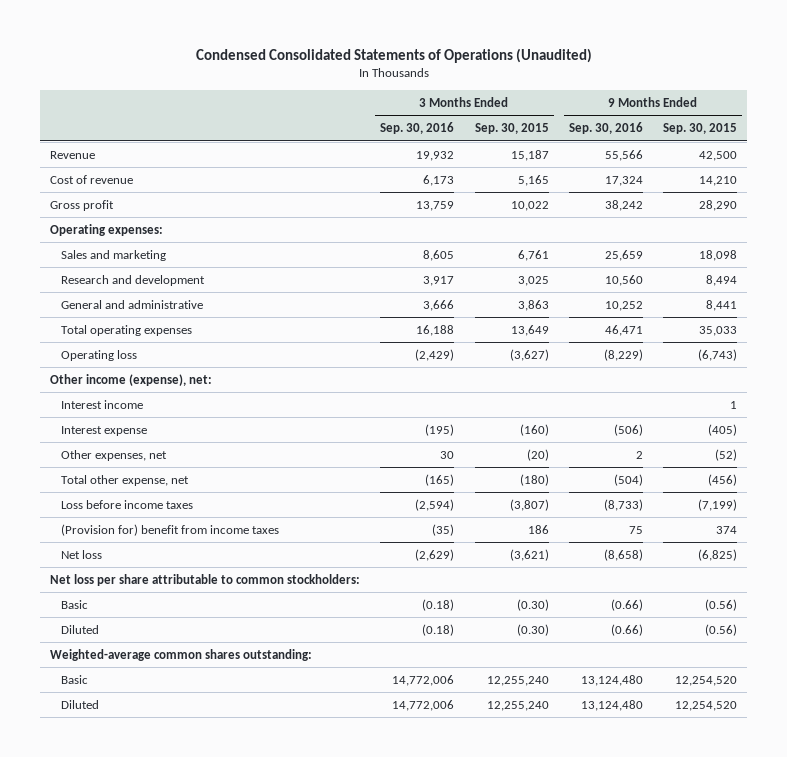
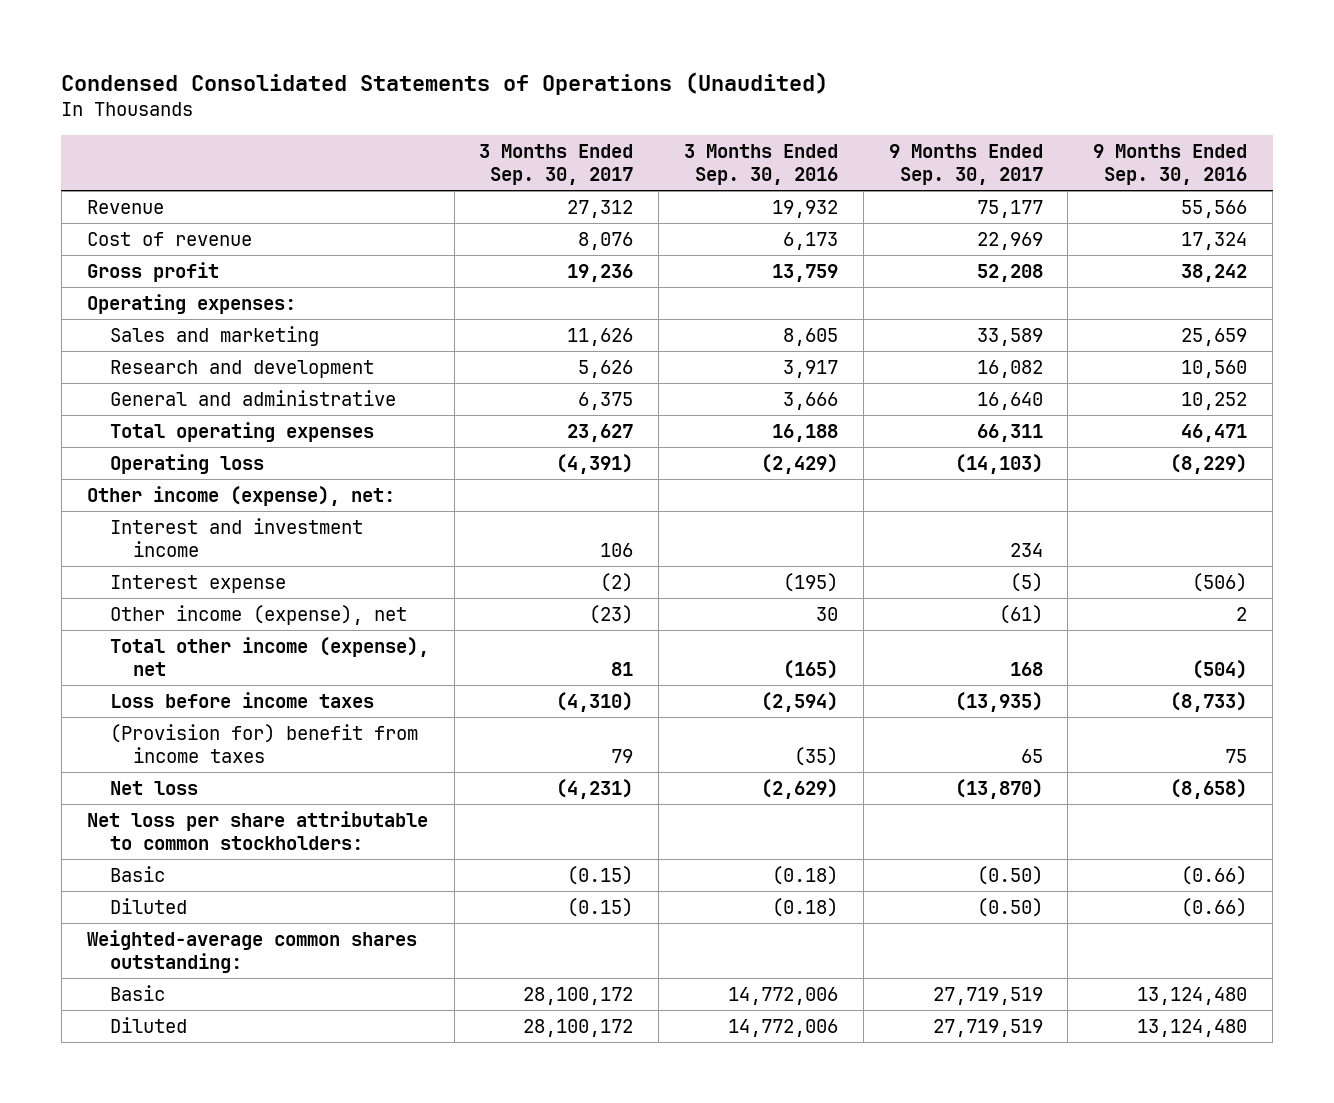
- | 3 Months Ended Sep. 30, 2016 | 3 Months Ended Sep. 30, 2015 | 9 Months Ended Sep. 30, 2016 | 9 Months Ended Sep. 30, 2015
+ | 3 Months Ended Sep. 30, 2017 | 3 Months Ended Sep. 30, 2016 | 9 Months Ended Sep. 30, 2017 | 9 Months Ended Sep. 30, 2016
- Interest income | | | | 1
+ Interest and investment income | 106 | | 234 |
- Other expenses, net | 30 | (20) | 2 | (52)
- Total other expense, net | (165) | (180) | (504) | (456)
+ Other income (expense), net | (23) | 30 | (61) | 2
+ Total other income (expense), net | 81 | (165) | 168 | (504)

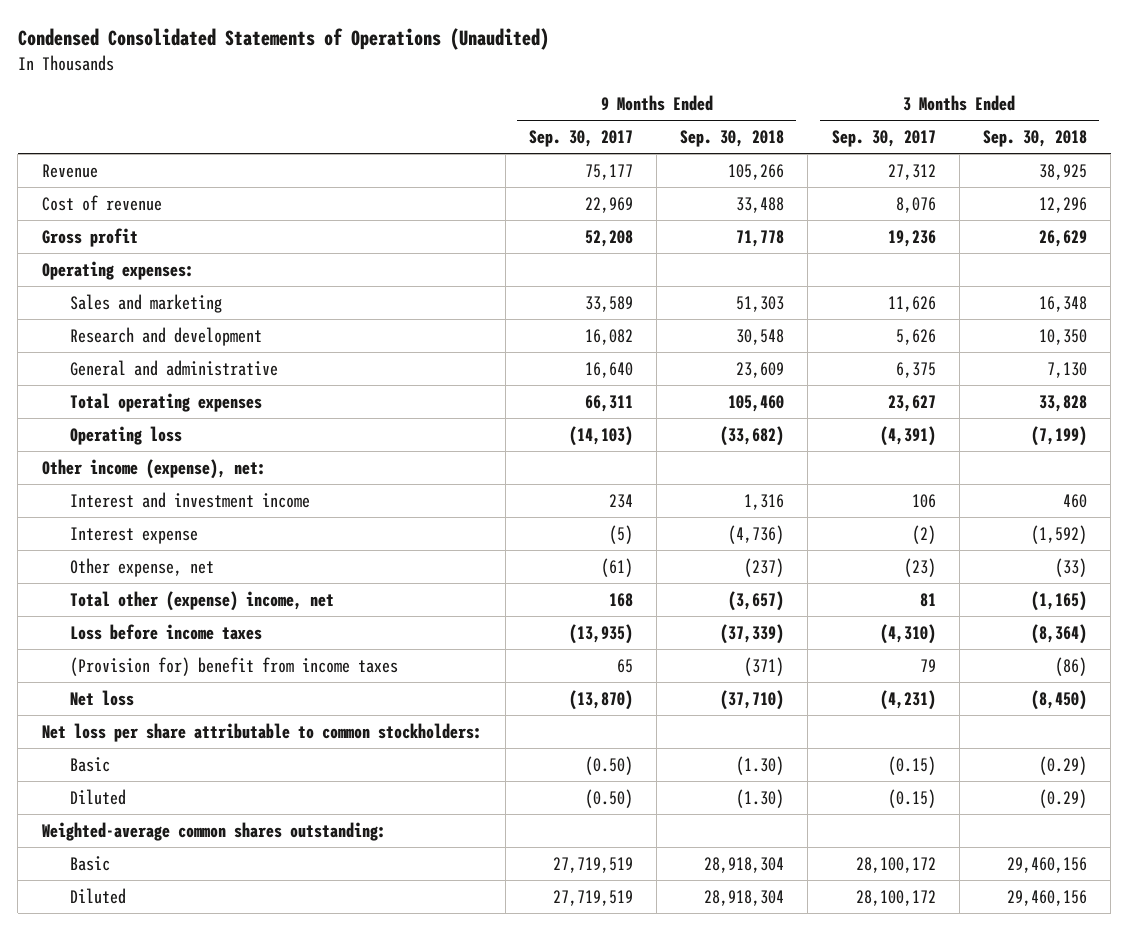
- | 3 Months Ended Sep. 30, 2017 | 3 Months Ended Sep. 30, 2016 | 9 Months Ended Sep. 30, 2017 | 9 Months Ended Sep. 30, 2016
+ | 9 Months Ended Sep. 30, 2017 | 9 Months Ended Sep. 30, 2018 | 3 Months Ended Sep. 30, 2017 | 3 Months Ended Sep. 30, 2018
- Other income (expense), net | (23) | 30 | (61) | 2
- Total other income (expense), net | 81 | (165) | 168 | (504)
+ Other expense, net | (61) | (237) | (23) | (33)
+ Total other (expense) income, net | 168 | (3,657) | 81 | (1,165)

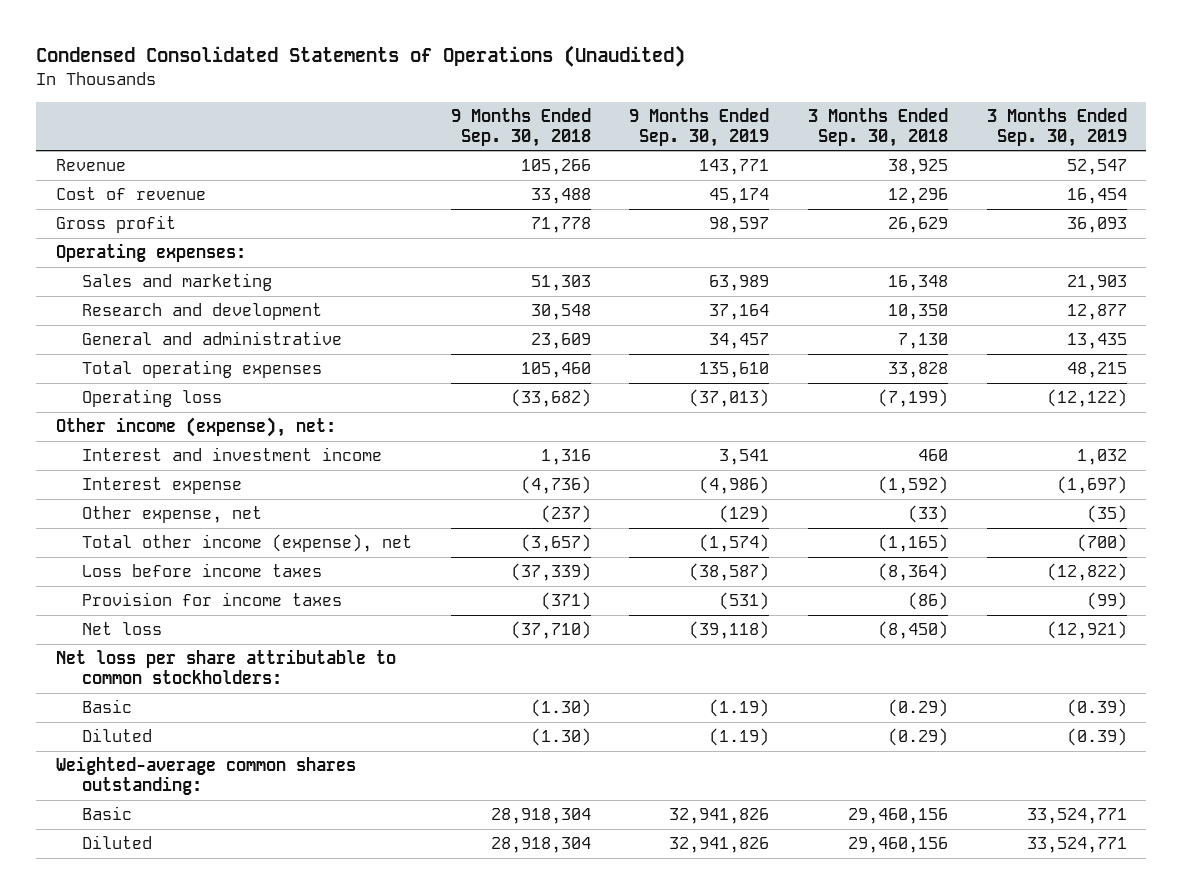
- | 9 Months Ended Sep. 30, 2017 | 9 Months Ended Sep. 30, 2018 | 3 Months Ended Sep. 30, 2017 | 3 Months Ended Sep. 30, 2018
+ | 9 Months Ended Sep. 30, 2018 | 9 Months Ended Sep. 30, 2019 | 3 Months Ended Sep. 30, 2018 | 3 Months Ended Sep. 30, 2019
- Total other (expense) income, net | 168 | (3,657) | 81 | (1,165)
+ Total other income (expense), net | (3,657) | (1,574) | (1,165) | (700)
- (Provision for) benefit from income taxes | 65 | (371) | 79 | (86)
+ Provision for income taxes | (371) | (531) | (86) | (99)

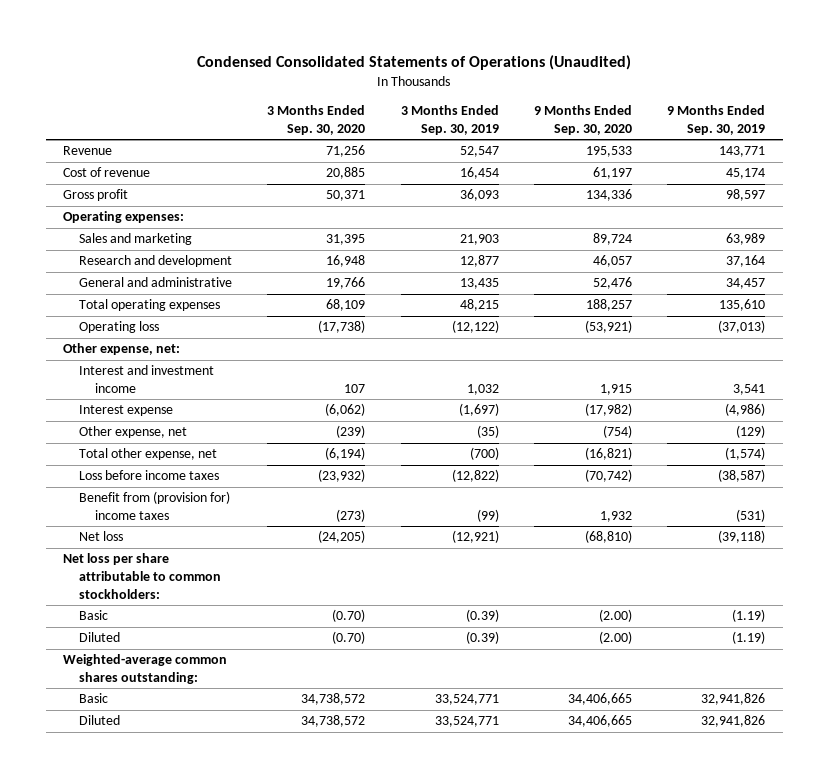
- | 9 Months Ended Sep. 30, 2018 | 9 Months Ended Sep. 30, 2019 | 3 Months Ended Sep. 30, 2018 | 3 Months Ended Sep. 30, 2019
+ | 3 Months Ended Sep. 30, 2020 | 3 Months Ended Sep. 30, 2019 | 9 Months Ended Sep. 30, 2020 | 9 Months Ended Sep. 30, 2019
- Other income (expense), net:
+ Other expense, net:
- Total other income (expense), net | (3,657) | (1,574) | (1,165) | (700)
+ Total other expense, net | (6,194) | (700) | (16,821) | (1,574)
- Provision for income taxes | (371) | (531) | (86) | (99)
+ Benefit from (provision for) income taxes | (273) | (99) | 1,932 | (531)

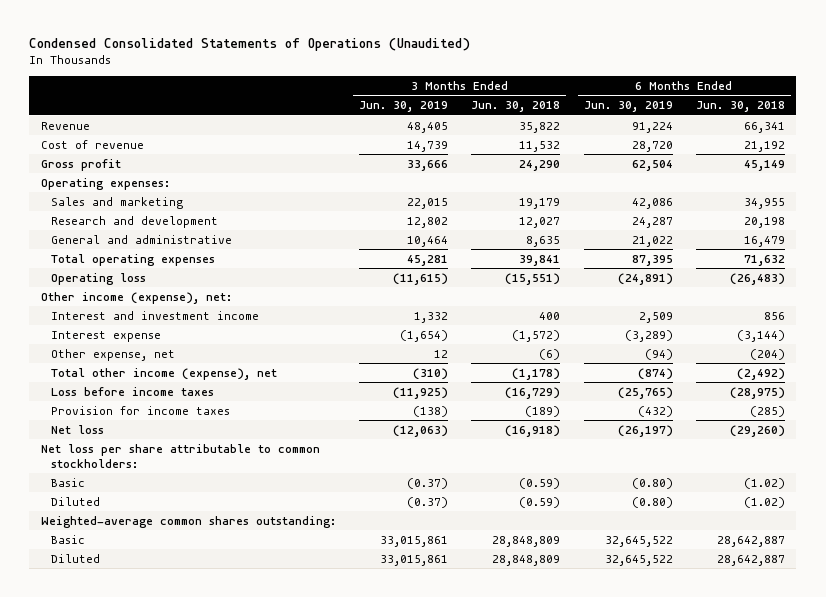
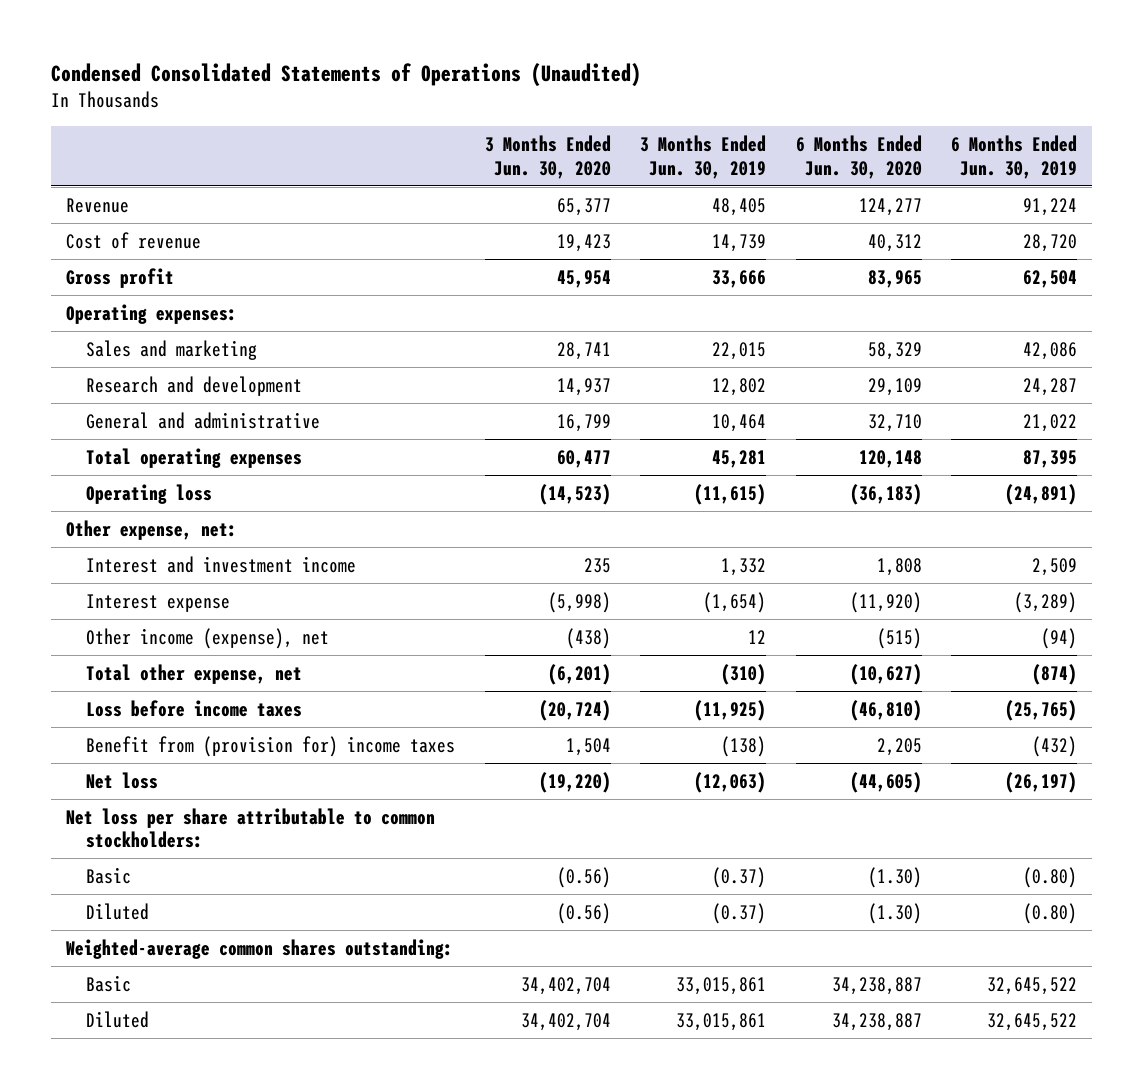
- | 3 Months Ended Jun. 30, 2019 | 3 Months Ended Jun. 30, 2018 | 6 Months Ended Jun. 30, 2019 | 6 Months Ended Jun. 30, 2018
+ | 3 Months Ended Jun. 30, 2020 | 3 Months Ended Jun. 30, 2019 | 6 Months Ended Jun. 30, 2020 | 6 Months Ended Jun. 30, 2019
- Other income (expense), net:
+ Other expense, net:
- Other expense, net | 12 | (6) | (94) | (204)
- Total other income (expense), net | (310) | (1,178) | (874) | (2,492)
+ Other income (expense), net | (438) | 12 | (515) | (94)
+ Total other expense, net | (6,201) | (310) | (10,627) | (874)
- Provision for income taxes | (138) | (189) | (432) | (285)
+ Benefit from (provision for) income taxes | 1,504 | (138) | 2,205 | (432)

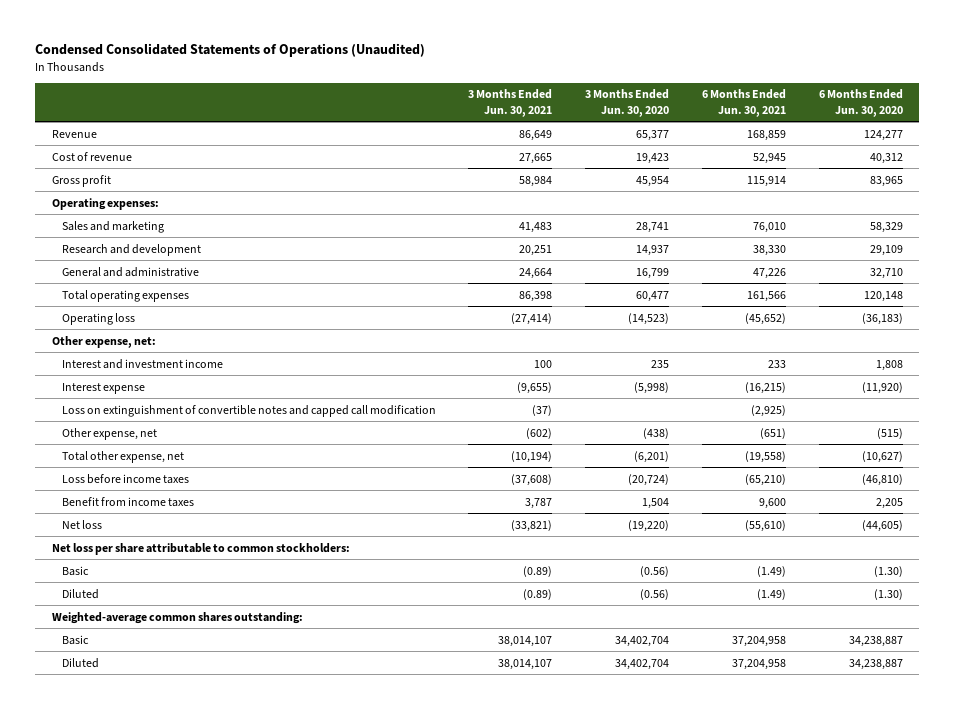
- | 3 Months Ended Jun. 30, 2020 | 3 Months Ended Jun. 30, 2019 | 6 Months Ended Jun. 30, 2020 | 6 Months Ended Jun. 30, 2019
+ | 3 Months Ended Jun. 30, 2021 | 3 Months Ended Jun. 30, 2020 | 6 Months Ended Jun. 30, 2021 | 6 Months Ended Jun. 30, 2020
- Other income (expense), net | (438) | 12 | (515) | (94)
+ Loss on extinguishment of convertible notes and capped call modification | (37) | | (2,925) |
+ Other expense, net | (602) | (438) | (651) | (515)
- Benefit from (provision for) income taxes | 1,504 | (138) | 2,205 | (432)
+ Benefit from income taxes | 3,787 | 1,504 | 9,600 | 2,205

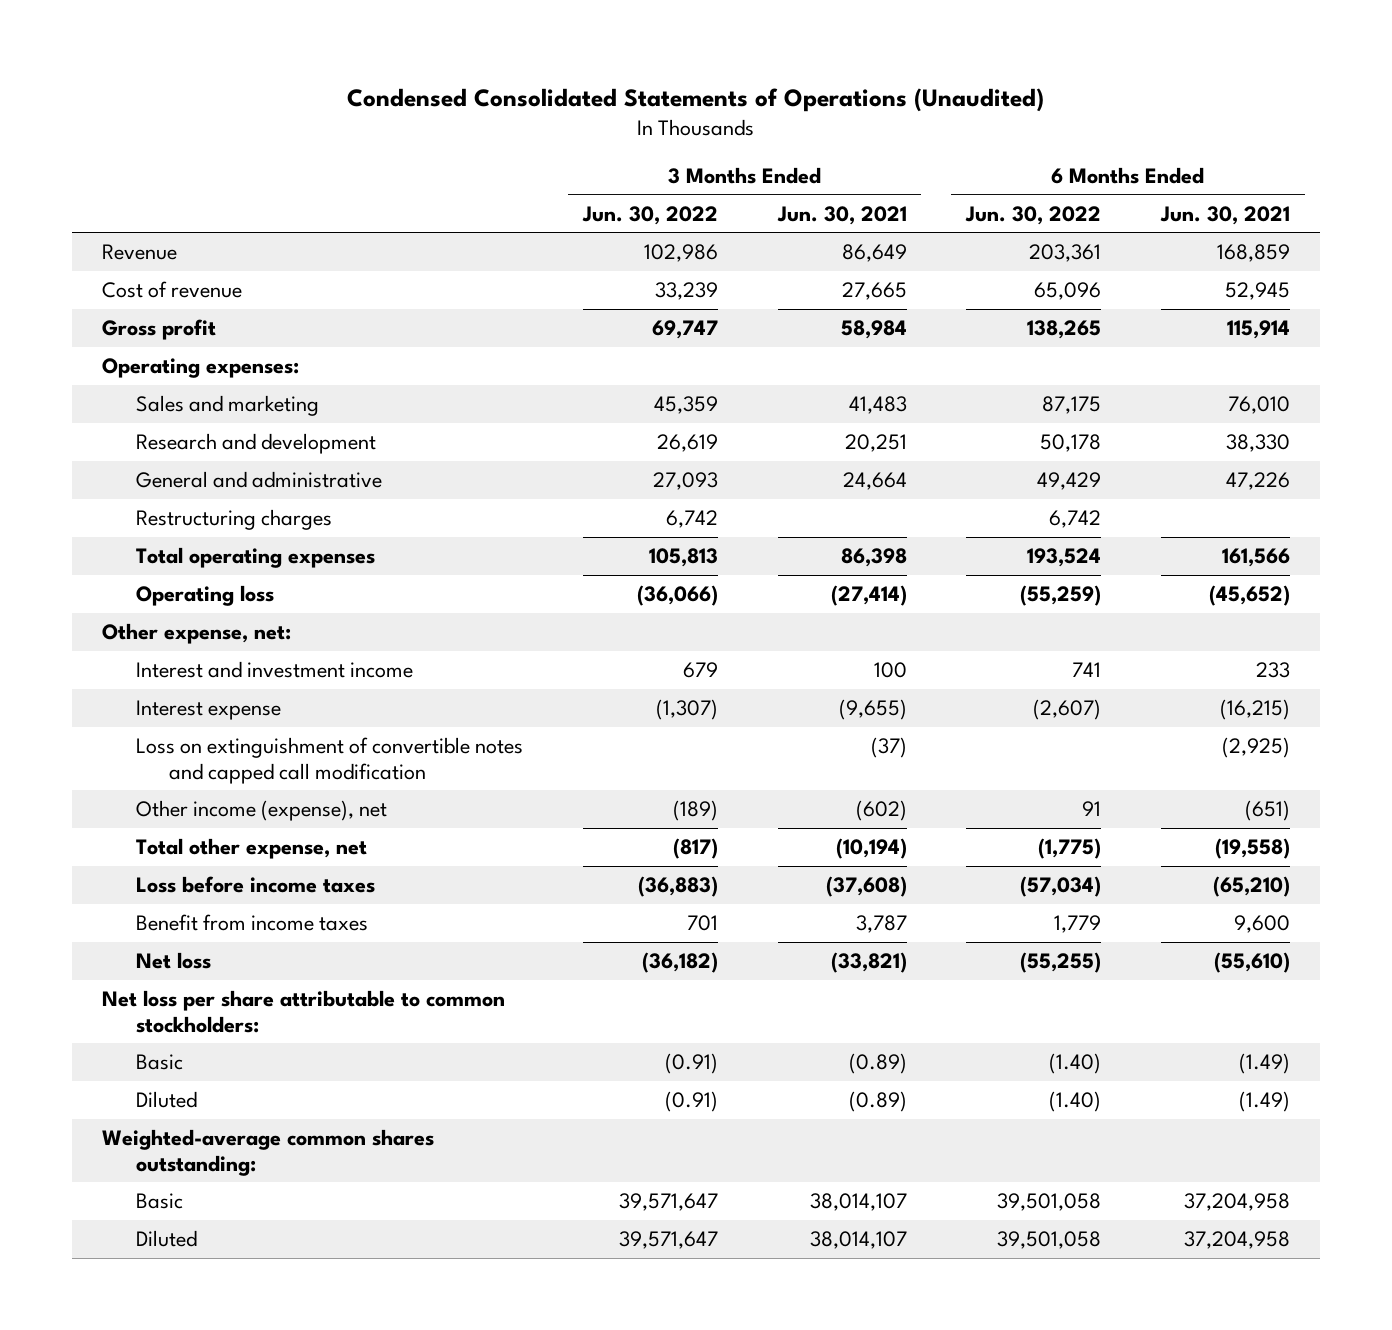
- | 3 Months Ended Jun. 30, 2021 | 3 Months Ended Jun. 30, 2020 | 6 Months Ended Jun. 30, 2021 | 6 Months Ended Jun. 30, 2020
+ | 3 Months Ended Jun. 30, 2022 | 3 Months Ended Jun. 30, 2021 | 6 Months Ended Jun. 30, 2022 | 6 Months Ended Jun. 30, 2021
+ Restructuring charges | 6,742 | | 6,742 |
- Other expense, net | (602) | (438) | (651) | (515)
+ Other income (expense), net | (189) | (602) | 91 | (651)

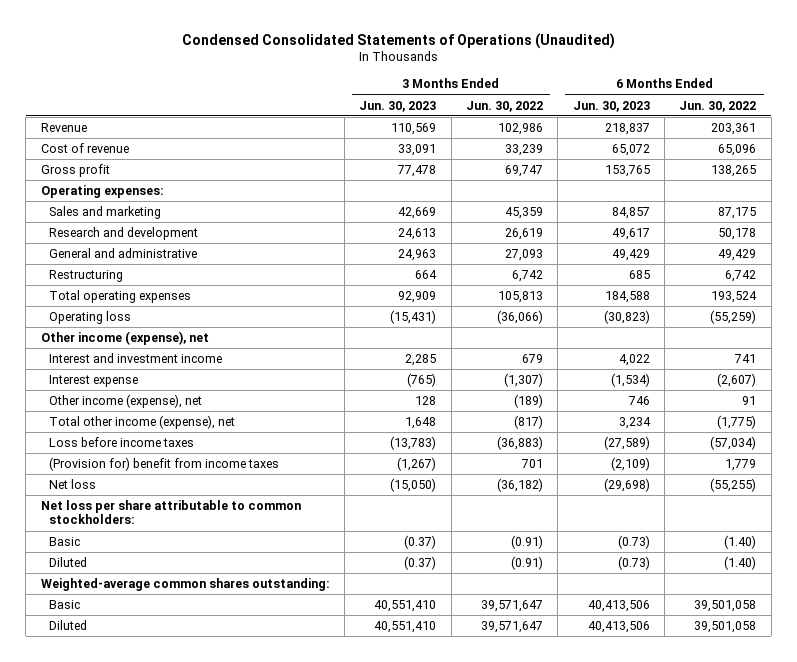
- | 3 Months Ended Jun. 30, 2022 | 3 Months Ended Jun. 30, 2021 | 6 Months Ended Jun. 30, 2022 | 6 Months Ended Jun. 30, 2021
+ | 3 Months Ended Jun. 30, 2023 | 3 Months Ended Jun. 30, 2022 | 6 Months Ended Jun. 30, 2023 | 6 Months Ended Jun. 30, 2022
- Restructuring charges | 6,742 | | 6,742 |
+ Restructuring | 664 | 6,742 | 685 | 6,742
- Other expense, net:
+ Other income (expense), net
- Loss on extinguishment of convertible notes and capped call modification | | (37) | | (2,925)
- Total other expense, net | (817) | (10,194) | (1,775) | (19,558)
+ Total other income (expense), net | 1,648 | (817) | 3,234 | (1,775)
- Benefit from income taxes | 701 | 3,787 | 1,779 | 9,600
+ (Provision for) benefit from income taxes | (1,267) | 701 | (2,109) | 1,779

